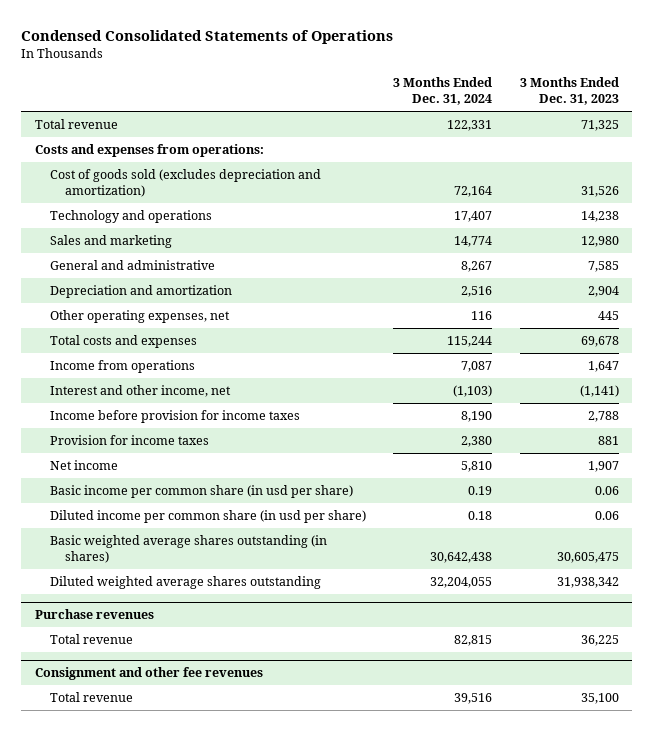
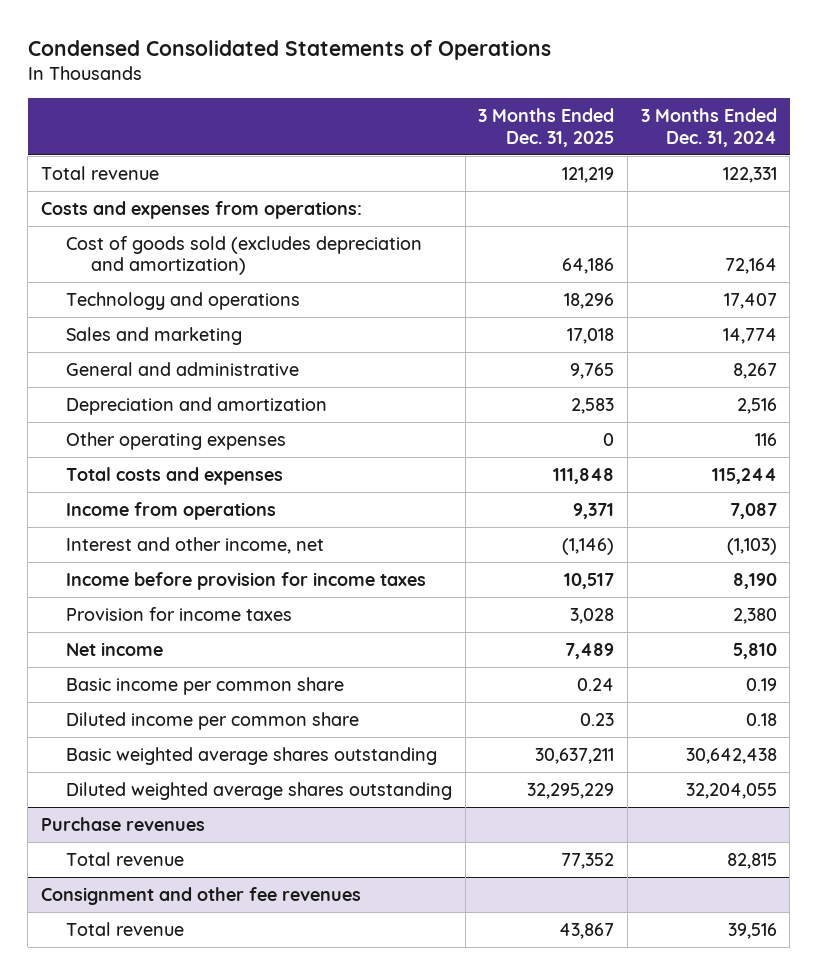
- | 3 Months Ended Dec. 31, 2024 | 3 Months Ended Dec. 31, 2023
+ | 3 Months Ended Dec. 31, 2025 | 3 Months Ended Dec. 31, 2024
- Other operating expenses, net | 116 | 445
+ Other operating expenses | 0 | 116
- Basic income per common share (in usd per share) | 0.19 | 0.06
- Diluted income per common share (in usd per share) | 0.18 | 0.06
- Basic weighted average shares outstanding (in shares) | 30,642,438 | 30,605,475
+ Basic income per common share | 0.24 | 0.19
+ Diluted income per common share | 0.23 | 0.18
+ Basic weighted average shares outstanding | 30,637,211 | 30,642,438

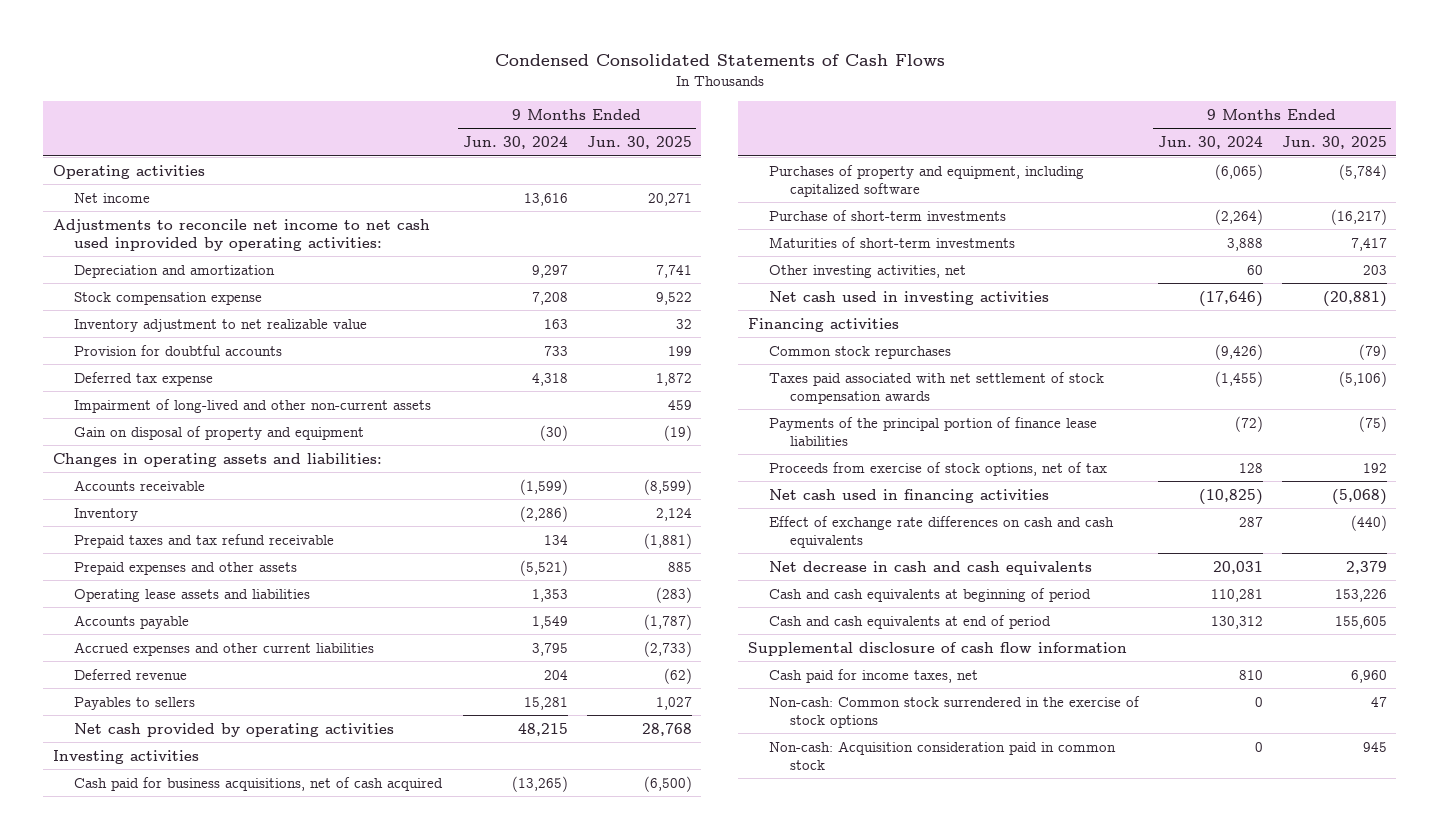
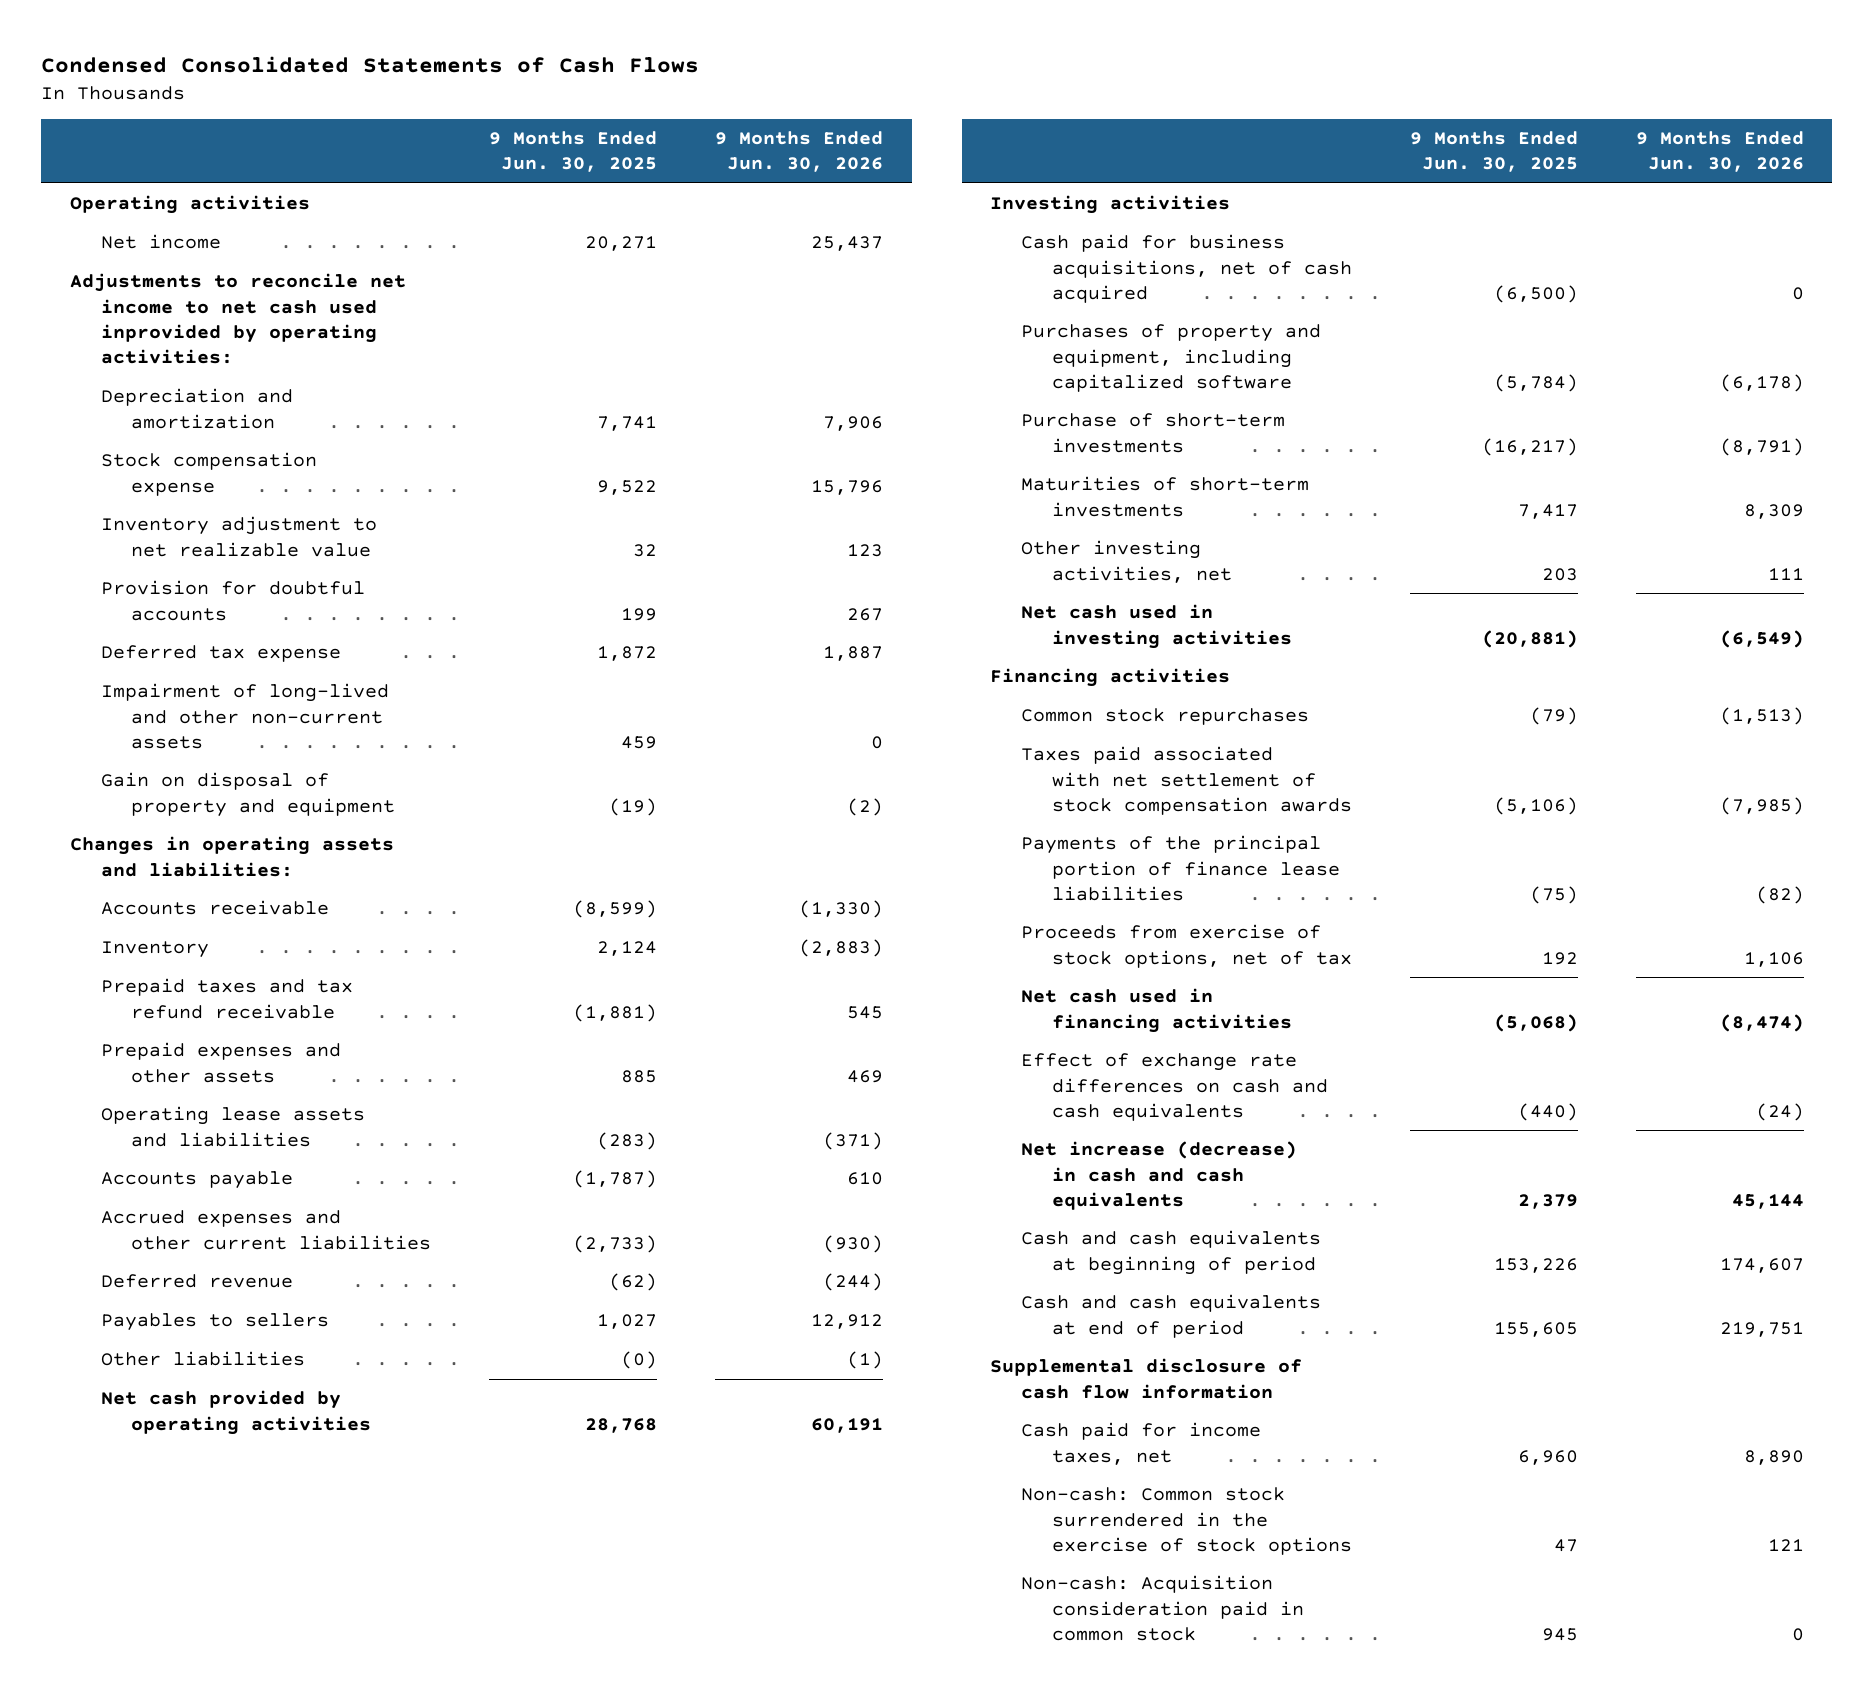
- | 9 Months Ended Jun. 30, 2024 | 9 Months Ended Jun. 30, 2025
+ | 9 Months Ended Jun. 30, 2025 | 9 Months Ended Jun. 30, 2026
+ Other liabilities | (0) | (1)
- Net decrease in cash and cash equivalents | 20,031 | 2,379
+ Net increase (decrease) in cash and cash equivalents | 2,379 | 45,144

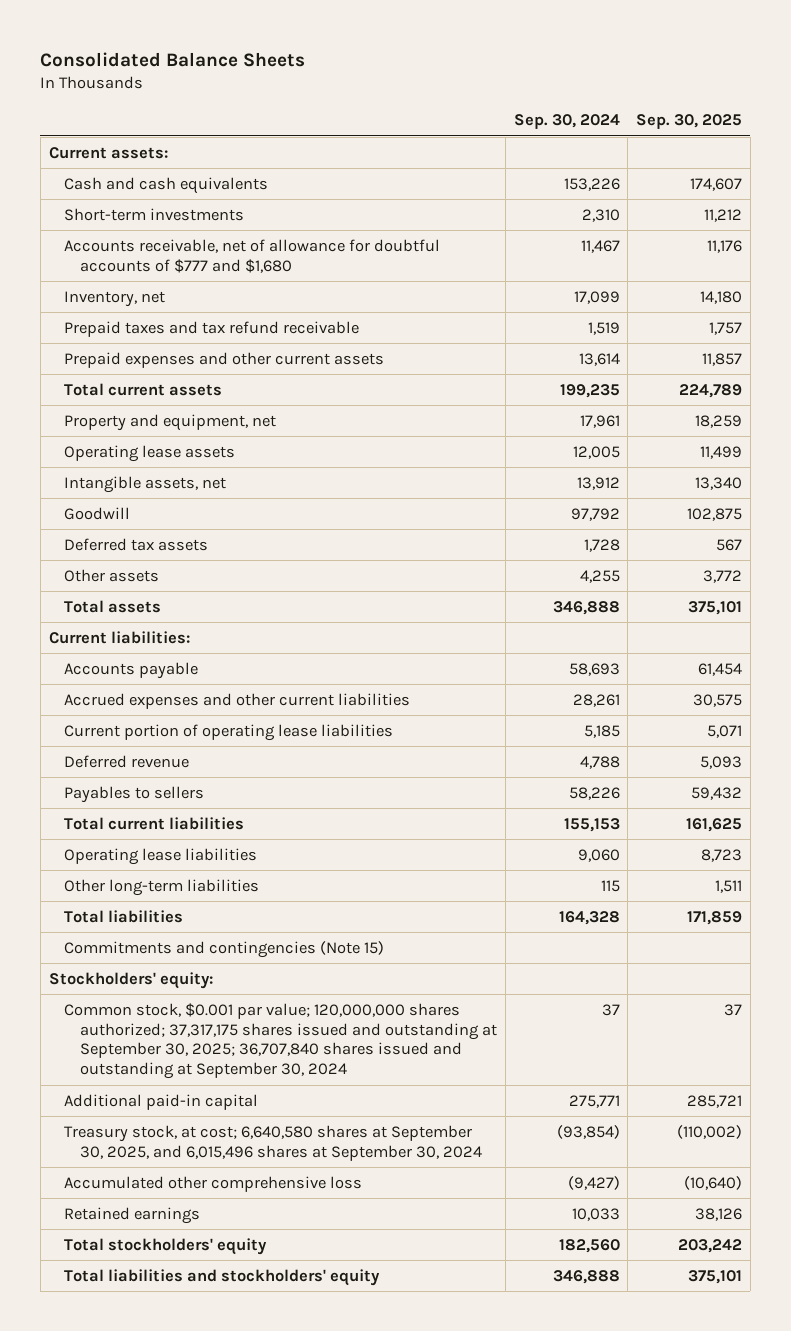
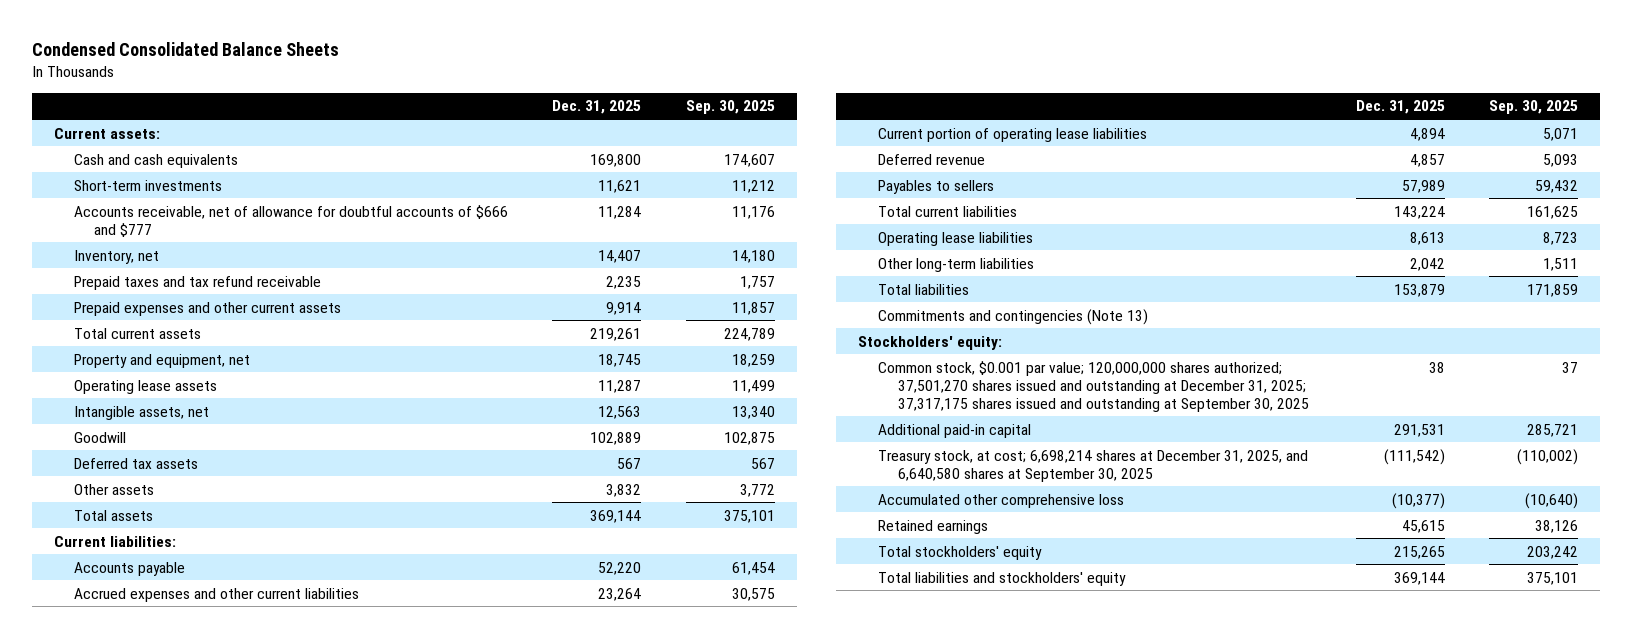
- Consolidated Balance Sheets
+ Condensed Consolidated Balance Sheets
- | Sep. 30, 2024 | Sep. 30, 2025
+ | Dec. 31, 2025 | Sep. 30, 2025
- Accounts receivable, net of allowance for doubtful accounts of $777 and $1,680 | 11,467 | 11,176
+ Accounts receivable, net of allowance for doubtful accounts of $666 and $777 | 11,284 | 11,176
- Commitments and contingencies (Note 15)
+ Commitments and contingencies (Note 13)
- Common stock, $0.001 par value; 120,000,000 shares authorized; 37,317,175 shares issued and outstanding at September 30, 2025; 36,707,840 shares issued and outstanding at September 30, 2024 | 37 | 37
+ Common stock, $0.001 par value; 120,000,000 shares authorized; 37,501,270 shares issued and outstanding at December 31, 2025; 37,317,175 shares issued and outstanding at September 30, 2025 | 38 | 37
- Treasury stock, at cost; 6,640,580 shares at September 30, 2025, and 6,015,496 shares at September 30, 2024 | (93,854) | (110,002)
+ Treasury stock, at cost; 6,698,214 shares at December 31, 2025, and 6,640,580 shares at September 30, 2025 | (111,542) | (110,002)

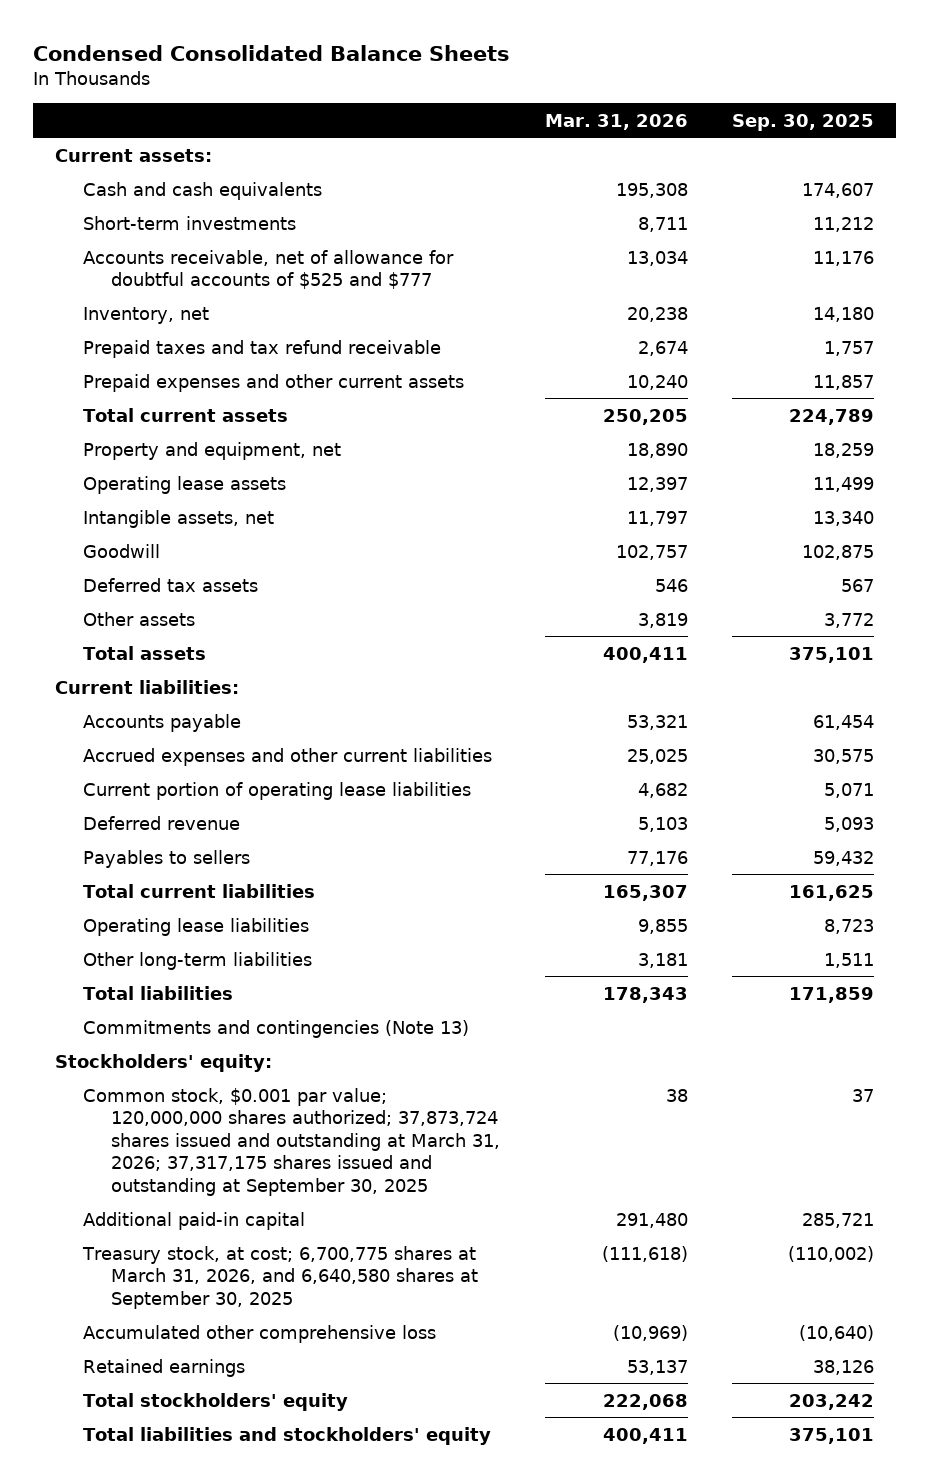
- | Dec. 31, 2025 | Sep. 30, 2025
+ | Mar. 31, 2026 | Sep. 30, 2025
- Accounts receivable, net of allowance for doubtful accounts of $666 and $777 | 11,284 | 11,176
+ Accounts receivable, net of allowance for doubtful accounts of $525 and $777 | 13,034 | 11,176
- Common stock, $0.001 par value; 120,000,000 shares authorized; 37,501,270 shares issued and outstanding at December 31, 2025; 37,317,175 shares issued and outstanding at September 30, 2025 | 38 | 37
+ Common stock, $0.001 par value; 120,000,000 shares authorized; 37,873,724 shares issued and outstanding at March 31, 2026; 37,317,175 shares issued and outstanding at September 30, 2025 | 38 | 37
- Treasury stock, at cost; 6,698,214 shares at December 31, 2025, and 6,640,580 shares at September 30, 2025 | (111,542) | (110,002)
+ Treasury stock, at cost; 6,700,775 shares at March 31, 2026, and 6,640,580 shares at September 30, 2025 | (111,618) | (110,002)

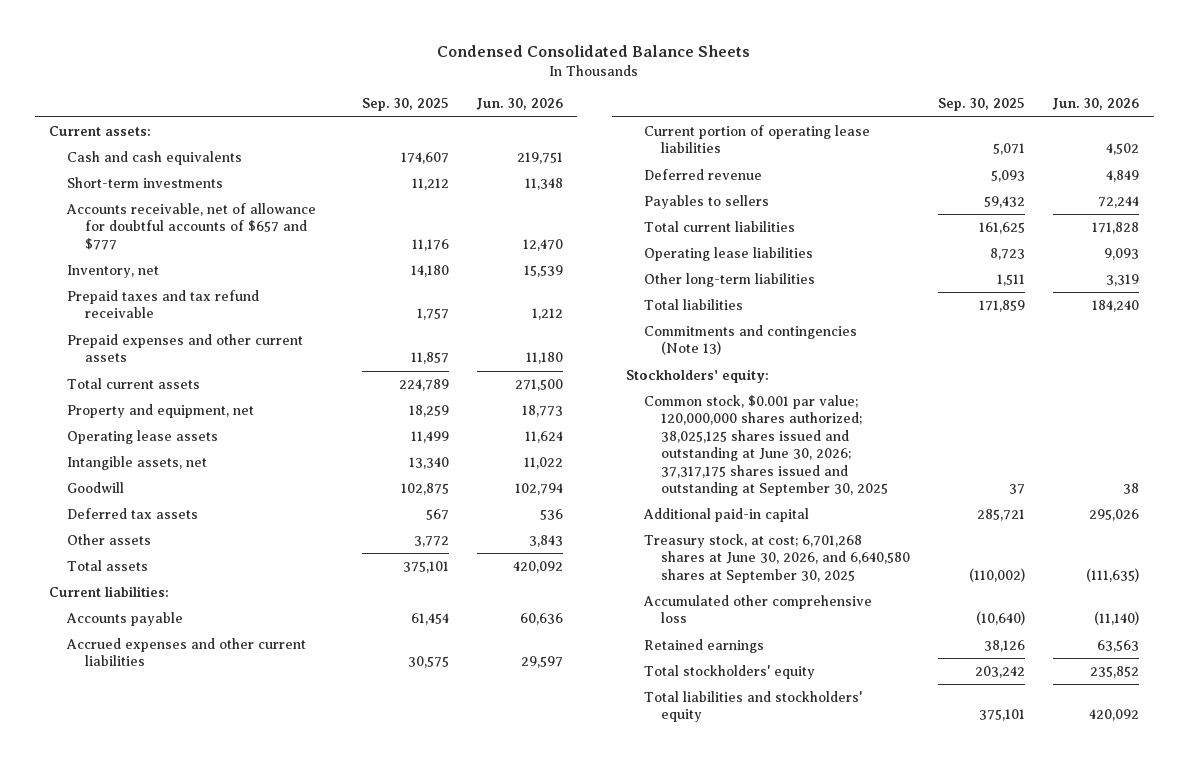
- | Mar. 31, 2026 | Sep. 30, 2025
+ | Sep. 30, 2025 | Jun. 30, 2026
- Accounts receivable, net of allowance for doubtful accounts of $525 and $777 | 13,034 | 11,176
+ Accounts receivable, net of allowance for doubtful accounts of $657 and $777 | 11,176 | 12,470
- Common stock, $0.001 par value; 120,000,000 shares authorized; 37,873,724 shares issued and outstanding at March 31, 2026; 37,317,175 shares issued and outstanding at September 30, 2025 | 38 | 37
+ Common stock, $0.001 par value; 120,000,000 shares authorized; 38,025,125 shares issued and outstanding at June 30, 2026; 37,317,175 shares issued and outstanding at September 30, 2025 | 37 | 38
- Treasury stock, at cost; 6,700,775 shares at March 31, 2026, and 6,640,580 shares at September 30, 2025 | (111,618) | (110,002)
+ Treasury stock, at cost; 6,701,268 shares at June 30, 2026, and 6,640,580 shares at September 30, 2025 | (110,002) | (111,635)

